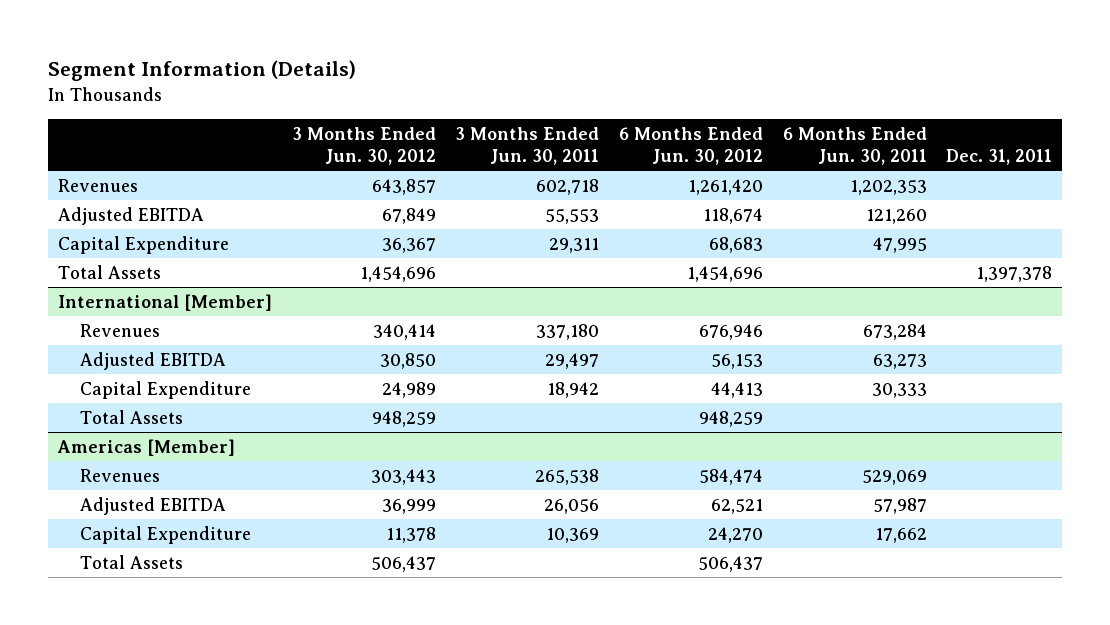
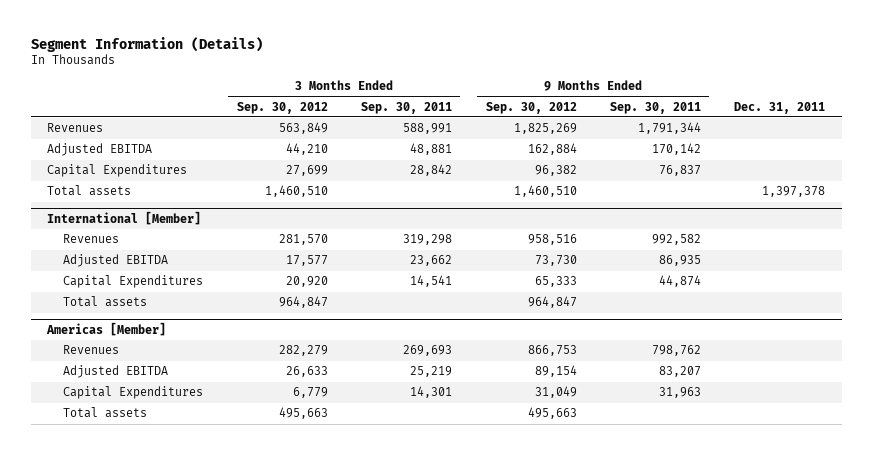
- | 3 Months Ended Jun. 30, 2012 | 3 Months Ended Jun. 30, 2011 | 6 Months Ended Jun. 30, 2012 | 6 Months Ended Jun. 30, 2011 | Dec. 31, 2011
+ | 3 Months Ended Sep. 30, 2012 | 3 Months Ended Sep. 30, 2011 | 9 Months Ended Sep. 30, 2012 | 9 Months Ended Sep. 30, 2011 | Dec. 31, 2011
- Capital Expenditure | 36,367 | 29,311 | 68,683 | 47,995 |
- Total Assets | 1,454,696 | | 1,454,696 | | 1,397,378
+ Capital Expenditures | 27,699 | 28,842 | 96,382 | 76,837 |
+ Total assets | 1,460,510 | | 1,460,510 | | 1,397,378
@ International [Member]
- Capital Expenditure | 24,989 | 18,942 | 44,413 | 30,333 |
- Total Assets | 948,259 | | 948,259 | |
+ Capital Expenditures | 20,920 | 14,541 | 65,333 | 44,874 |
+ Total assets | 964,847 | | 964,847 | |
@ Americas [Member]
- Capital Expenditure | 11,378 | 10,369 | 24,270 | 17,662 |
- Total Assets | 506,437 | | 506,437 | |
+ Capital Expenditures | 6,779 | 14,301 | 31,049 | 31,963 |
+ Total assets | 495,663 | | 495,663 | |

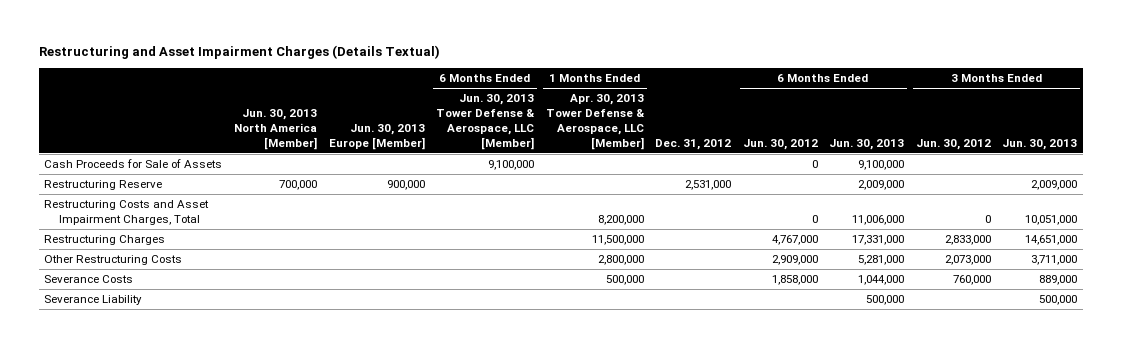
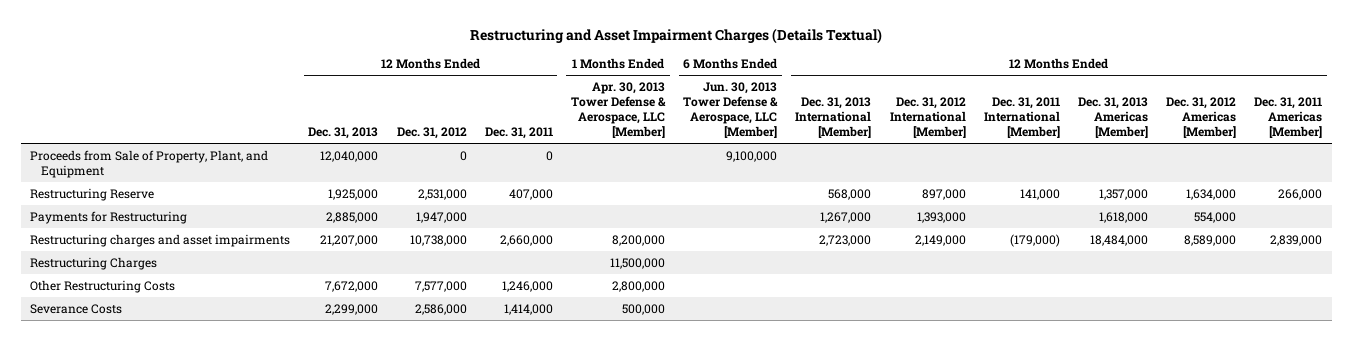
- | Jun. 30, 2013 North America [Member] | Jun. 30, 2013 Europe [Member] | 6 Months Ended Jun. 30, 2013 Tower Defense & Aerospace, LLC [Member] | 1 Months Ended Apr. 30, 2013 Tower Defense & Aerospace, LLC [Member] | Dec. 31, 2012 | 6 Months Ended Jun. 30, 2012 | 6 Months Ended Jun. 30, 2013 | 3 Months Ended Jun. 30, 2012 | 3 Months Ended Jun. 30, 2013
+ | 12 Months Ended Dec. 31, 2013 | 12 Months Ended Dec. 31, 2012 | 12 Months Ended Dec. 31, 2011 | 1 Months Ended Apr. 30, 2013 Tower Defense & Aerospace, LLC [Member] | 6 Months Ended Jun. 30, 2013 Tower Defense & Aerospace, LLC [Member] | 12 Months Ended Dec. 31, 2013 International [Member] | 12 Months Ended Dec. 31, 2012 International [Member] | 12 Months Ended Dec. 31, 2011 International [Member] | 12 Months Ended Dec. 31, 2013 Americas [Member] | 12 Months Ended Dec. 31, 2012 Americas [Member] | 12 Months Ended Dec. 31, 2011 Americas [Member]
- Cash Proceeds for Sale of Assets | | | 9,100,000 | | | 0 | 9,100,000 | |
+ Proceeds from Sale of Property, Plant, and Equipment | 12,040,000 | 0 | 0 | | 9,100,000 | | | | | |
- Restructuring Costs and Asset Impairment Charges, Total | | | | 8,200,000 | | 0 | 11,006,000 | 0 | 10,051,000
+ Payments for Restructuring | 2,885,000 | 1,947,000 | | | | 1,267,000 | 1,393,000 | | 1,618,000 | 554,000 |
+ Restructuring charges and asset impairments | 21,207,000 | 10,738,000 | 2,660,000 | 8,200,000 | | 2,723,000 | 2,149,000 | (179,000) | 18,484,000 | 8,589,000 | 2,839,000
- Severance Liability | | | | | | | 500,000 | | 500,000

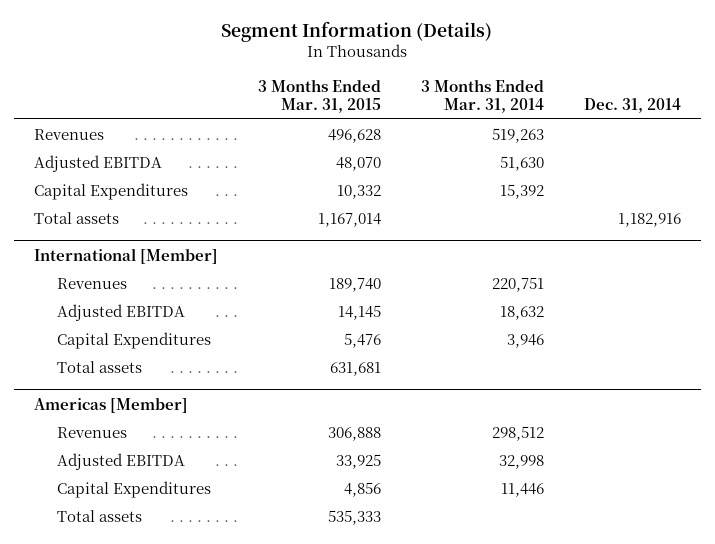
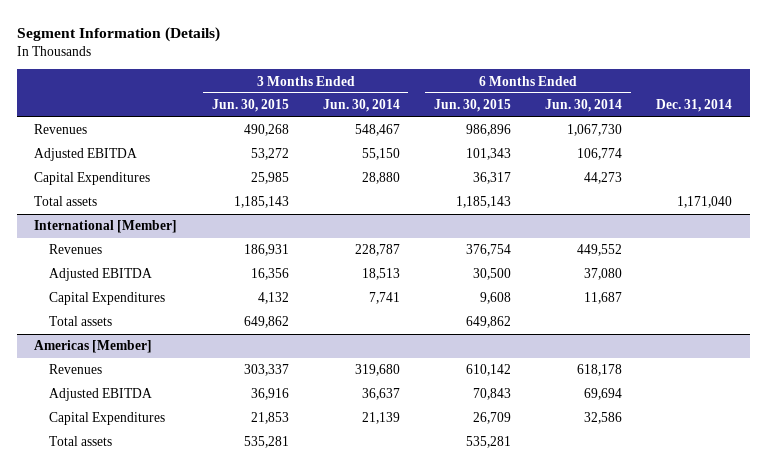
- | 3 Months Ended Mar. 31, 2015 | 3 Months Ended Mar. 31, 2014 | Dec. 31, 2014
+ | 3 Months Ended Jun. 30, 2015 | 3 Months Ended Jun. 30, 2014 | 6 Months Ended Jun. 30, 2015 | 6 Months Ended Jun. 30, 2014 | Dec. 31, 2014
- Total assets | 1,167,014 | | 1,182,916
+ Total assets | 1,185,143 | | 1,185,143 | | 1,171,040

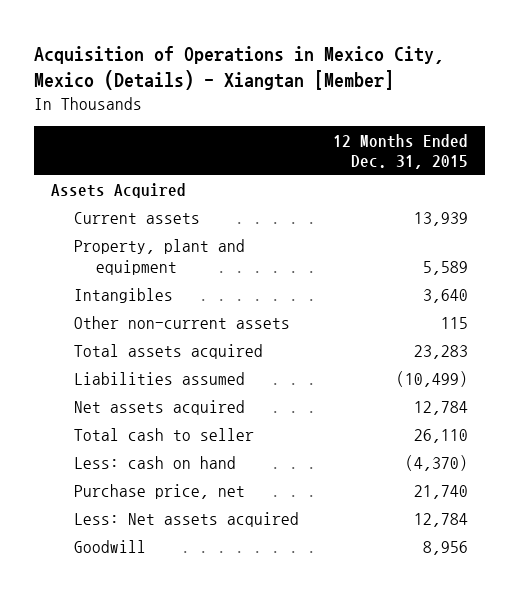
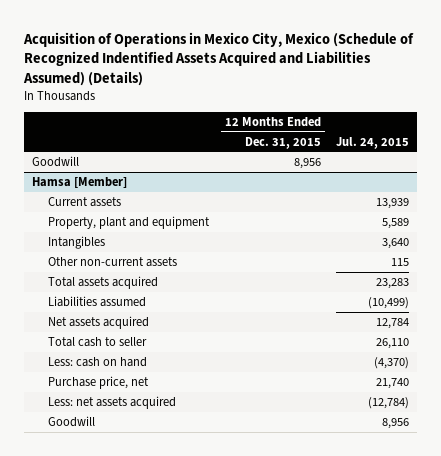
- Acquisition of Operations in Mexico City, Mexico (Details) - Xiangtan [Member]
+ Acquisition of Operations in Mexico City, Mexico (Schedule of Recognized Indentified Assets Acquired and Liabilities Assumed) (Details)
- | 12 Months Ended Dec. 31, 2015
+ | 12 Months Ended Dec. 31, 2015 | Jul. 24, 2015
- Assets Acquired
- Current assets | 13,939
- Property, plant and equipment | 5,589
- Intangibles | 3,640
- Other non-current assets | 115
- Total assets acquired | 23,283
- Liabilities assumed | (10,499)
- Net assets acquired | 12,784
- Total cash to seller | 26,110
- Less: cash on hand | (4,370)
- Purchase price, net | 21,740
- Less: Net assets acquired | 12,784
+ Hamsa [Member]
+ Current assets | | 13,939
+ Property, plant and equipment | | 5,589
+ Intangibles | | 3,640
+ Other non-current assets | | 115
+ Total assets acquired | | 23,283
+ Liabilities assumed | | (10,499)
+ Net assets acquired | | 12,784
+ Total cash to seller | | 26,110
+ Less: cash on hand | | (4,370)
+ Purchase price, net | | 21,740
+ Less: net assets acquired | | (12,784)
+ Goodwill | | 8,956

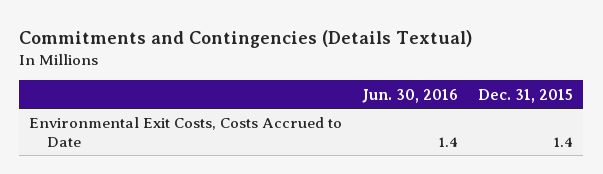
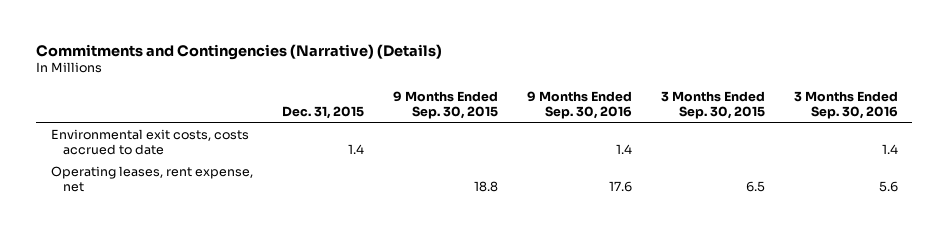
- Commitments and Contingencies (Details Textual)
+ Commitments and Contingencies (Narrative) (Details)
- | Jun. 30, 2016 | Dec. 31, 2015
+ | Dec. 31, 2015 | 9 Months Ended Sep. 30, 2015 | 9 Months Ended Sep. 30, 2016 | 3 Months Ended Sep. 30, 2015 | 3 Months Ended Sep. 30, 2016
- Environmental Exit Costs, Costs Accrued to Date | 1.4 | 1.4
+ Environmental exit costs, costs accrued to date | 1.4 | | 1.4 | | 1.4
+ Operating leases, rent expense, net | | 18.8 | 17.6 | 6.5 | 5.6

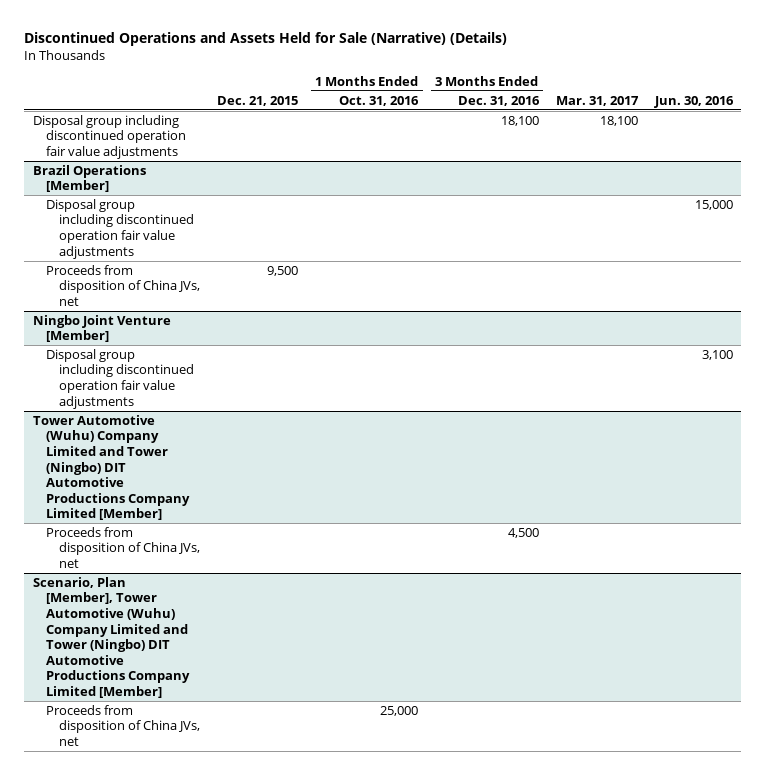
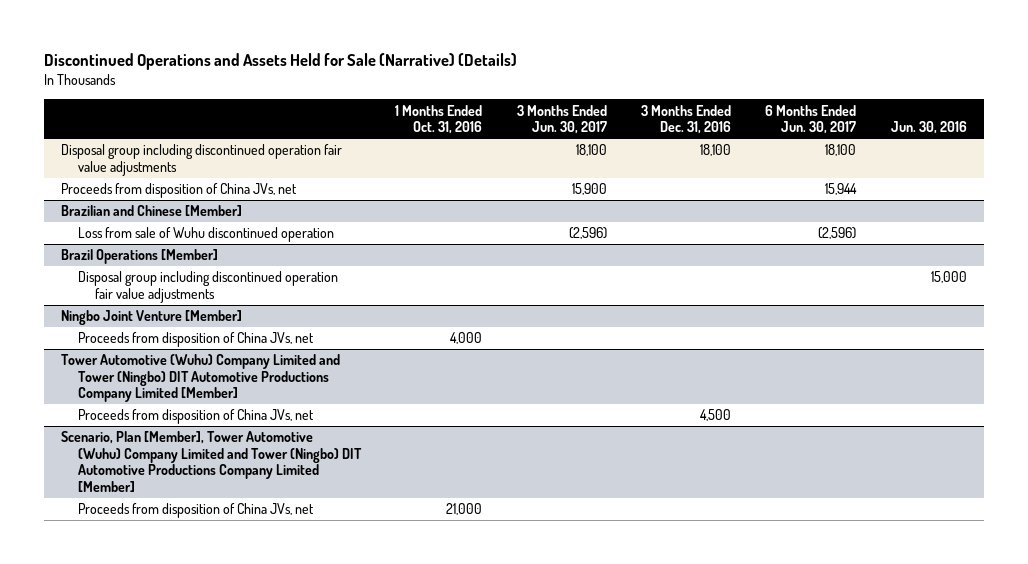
- | Dec. 21, 2015 | 1 Months Ended Oct. 31, 2016 | 3 Months Ended Dec. 31, 2016 | Mar. 31, 2017 | Jun. 30, 2016
+ | 1 Months Ended Oct. 31, 2016 | 3 Months Ended Jun. 30, 2017 | 3 Months Ended Dec. 31, 2016 | 6 Months Ended Jun. 30, 2017 | Jun. 30, 2016
+ Proceeds from disposition of China JVs, net | | 15,900 | | 15,944 |
+ Brazilian and Chinese [Member]
+ Loss from sale of Wuhu discontinued operation | | (2,596) | | (2,596) |
@ Brazil Operations [Member]
- Proceeds from disposition of China JVs, net | 9,500 | | | |
@ Ningbo Joint Venture [Member]
- Disposal group including discontinued operation fair value adjustments | | | | | 3,100
+ Proceeds from disposition of China JVs, net | 4,000 | | | |
@ Scenario, Plan [Member], Tower Automotive (Wuhu) Company Limited and Tower (Ningbo) DIT Automotive Productions Company Limited [Member]
- Proceeds from disposition of China JVs, net | | 25,000 | | |
+ Proceeds from disposition of China JVs, net | 21,000 | | | |

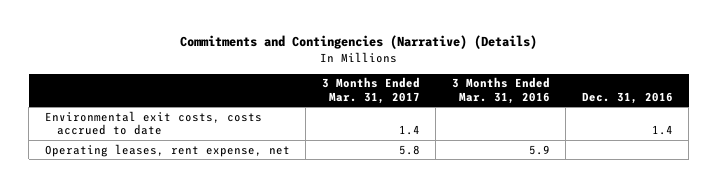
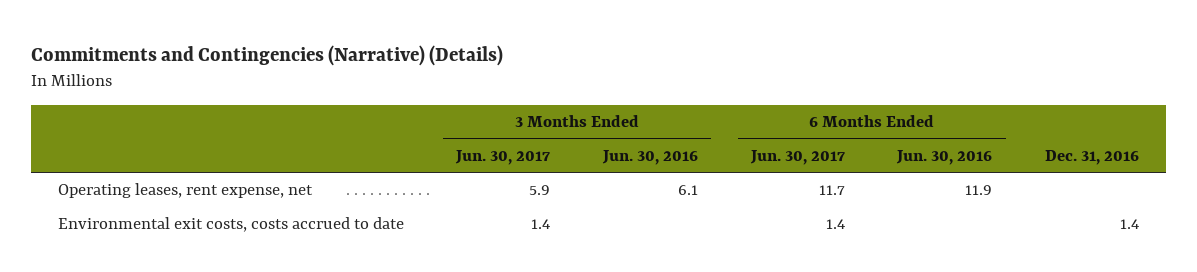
- | 3 Months Ended Mar. 31, 2017 | 3 Months Ended Mar. 31, 2016 | Dec. 31, 2016
+ | 3 Months Ended Jun. 30, 2017 | 3 Months Ended Jun. 30, 2016 | 6 Months Ended Jun. 30, 2017 | 6 Months Ended Jun. 30, 2016 | Dec. 31, 2016
moved down: Environmental exit costs, costs accrued to date | 1.4 | | 1.4 | | 1.4

